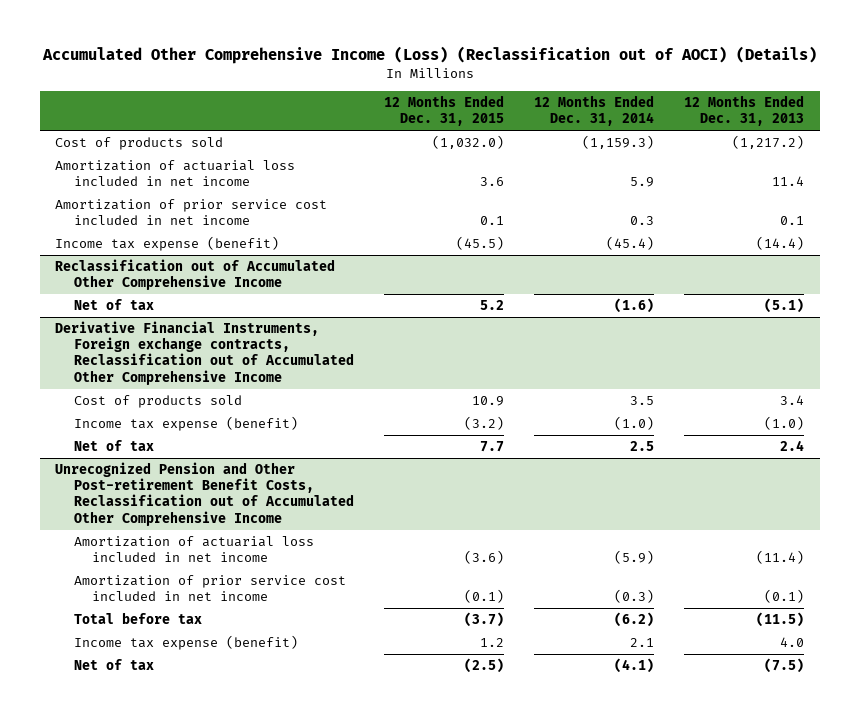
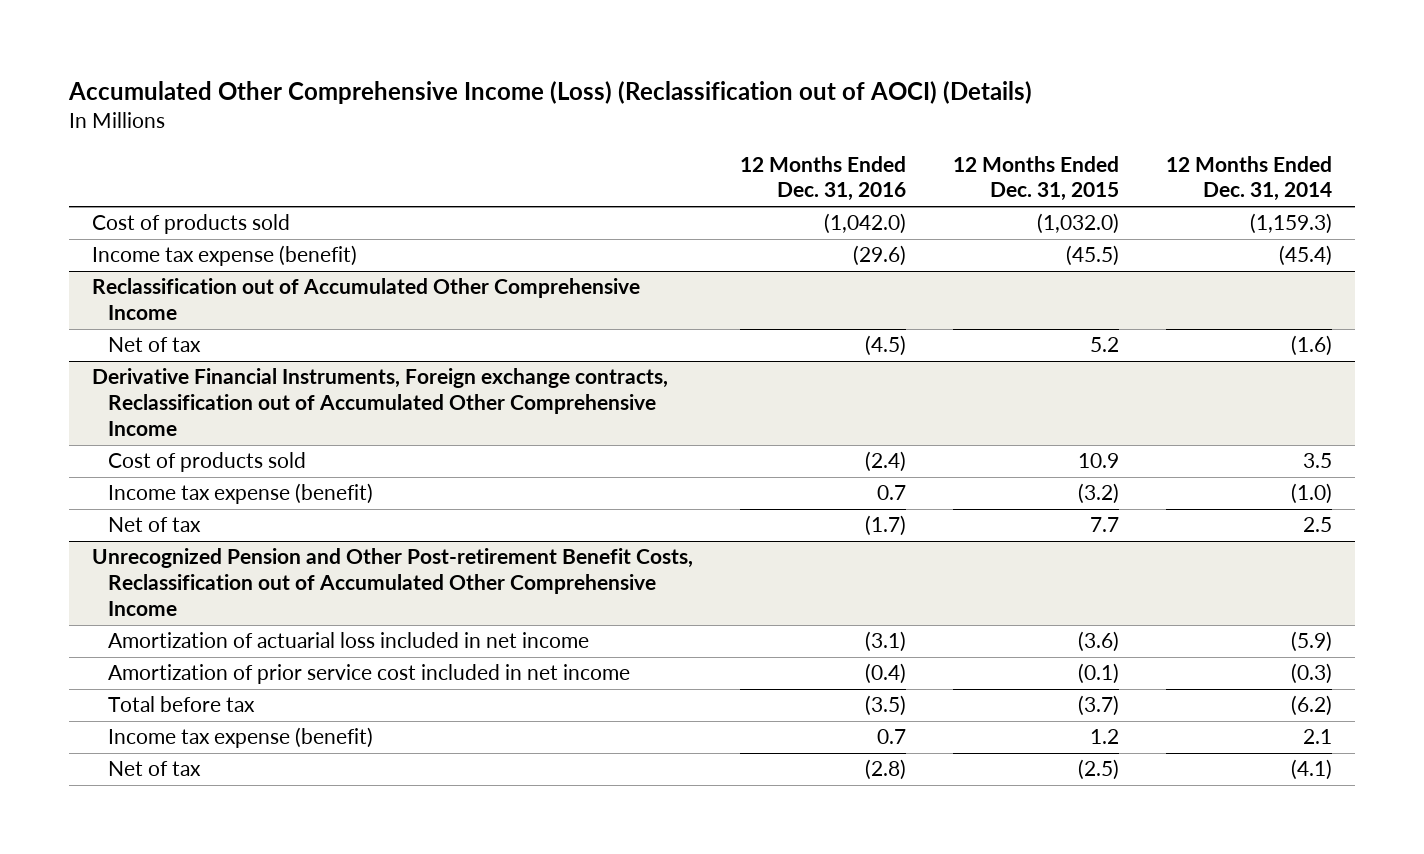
- | 12 Months Ended Dec. 31, 2015 | 12 Months Ended Dec. 31, 2014 | 12 Months Ended Dec. 31, 2013
+ | 12 Months Ended Dec. 31, 2016 | 12 Months Ended Dec. 31, 2015 | 12 Months Ended Dec. 31, 2014
- Amortization of actuarial loss included in net income | 3.6 | 5.9 | 11.4
- Amortization of prior service cost included in net income | 0.1 | 0.3 | 0.1

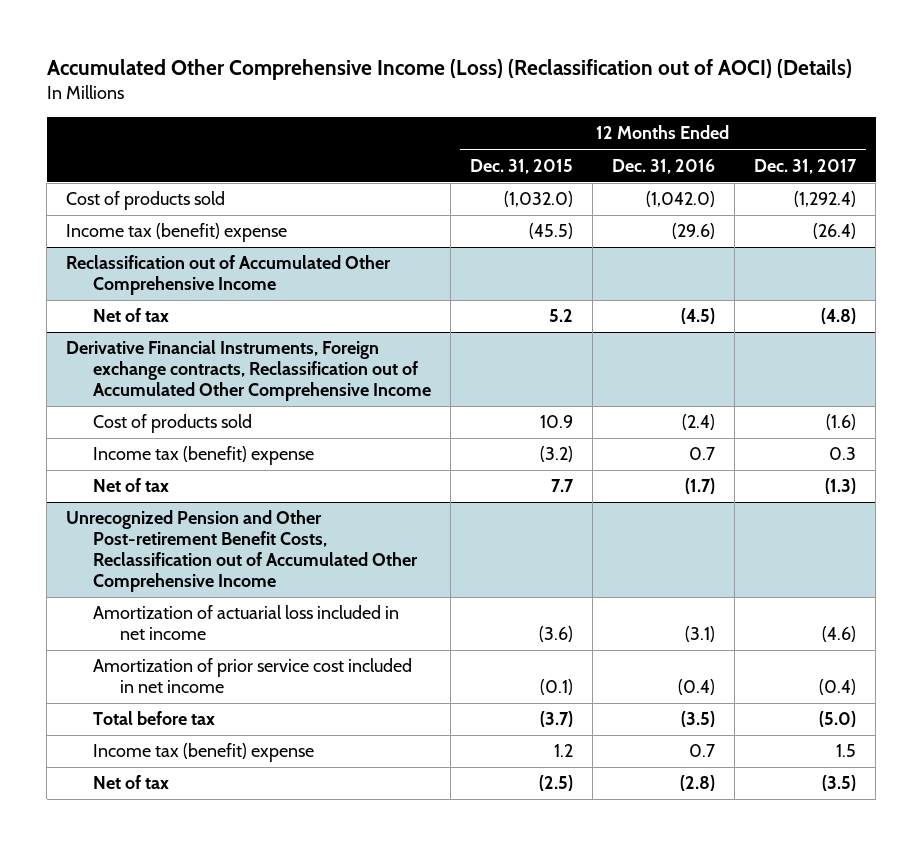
- | 12 Months Ended Dec. 31, 2016 | 12 Months Ended Dec. 31, 2015 | 12 Months Ended Dec. 31, 2014
+ | 12 Months Ended Dec. 31, 2015 | 12 Months Ended Dec. 31, 2016 | 12 Months Ended Dec. 31, 2017
- Income tax expense (benefit) | (29.6) | (45.5) | (45.4)
+ Income tax (benefit) expense | (45.5) | (29.6) | (26.4)
@ Derivative Financial Instruments, Foreign exchange contracts, Reclassification out of Accumulated Other Comprehensive Income
- Income tax expense (benefit) | 0.7 | (3.2) | (1.0)
+ Income tax (benefit) expense | (3.2) | 0.7 | 0.3
@ Unrecognized Pension and Other Post-retirement Benefit Costs, Reclassification out of Accumulated Other Comprehensive Income
- Income tax expense (benefit) | 0.7 | 1.2 | 2.1
+ Income tax (benefit) expense | 1.2 | 0.7 | 1.5

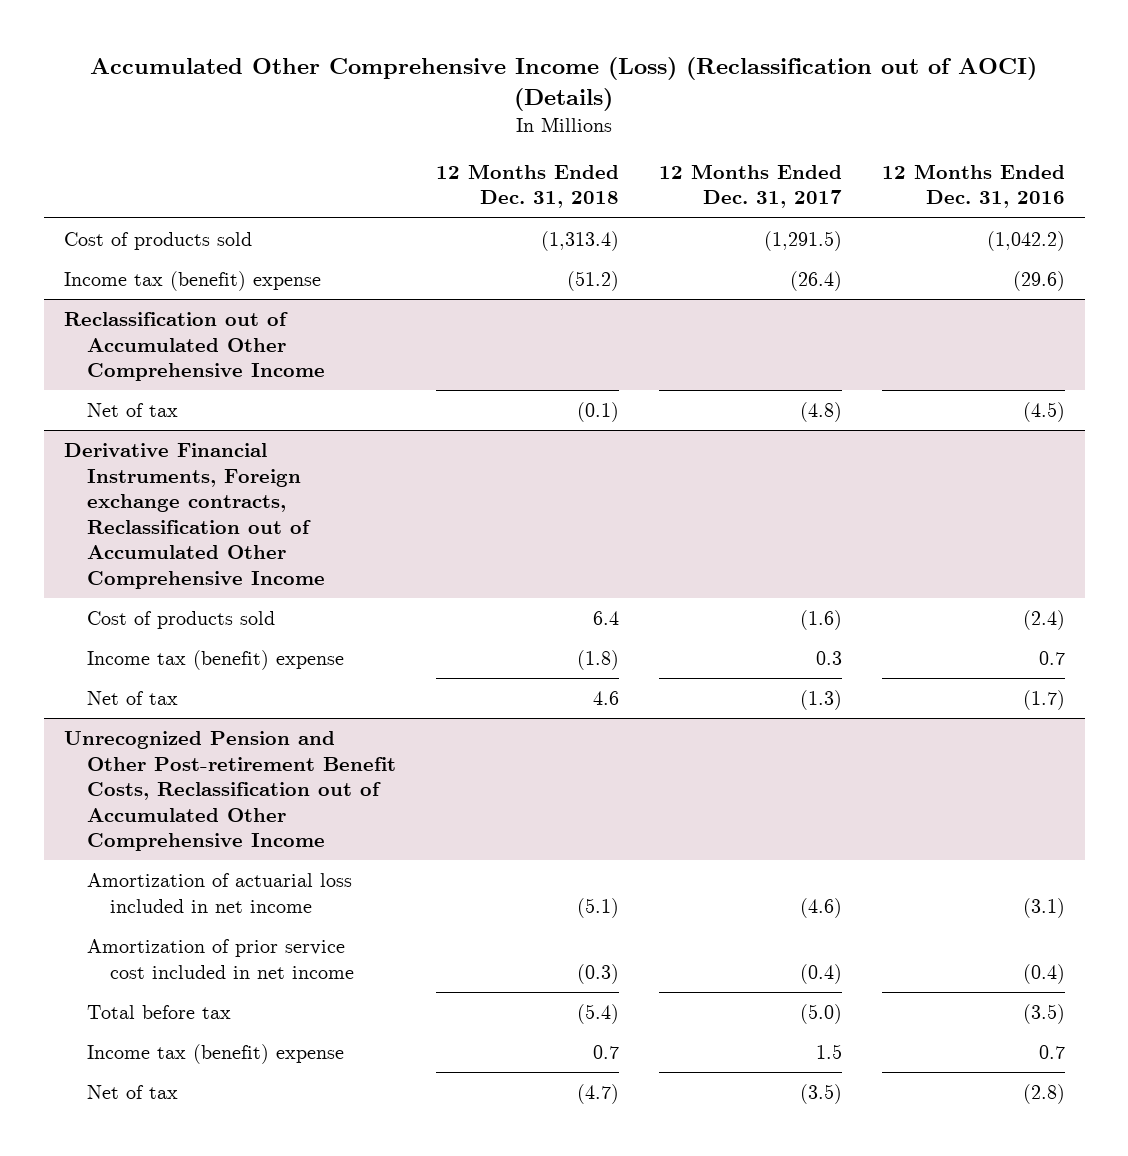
- | 12 Months Ended Dec. 31, 2015 | 12 Months Ended Dec. 31, 2016 | 12 Months Ended Dec. 31, 2017
+ | 12 Months Ended Dec. 31, 2018 | 12 Months Ended Dec. 31, 2017 | 12 Months Ended Dec. 31, 2016
- Cost of products sold | (1,032.0) | (1,042.0) | (1,292.4)
+ Cost of products sold | (1,313.4) | (1,291.5) | (1,042.2)

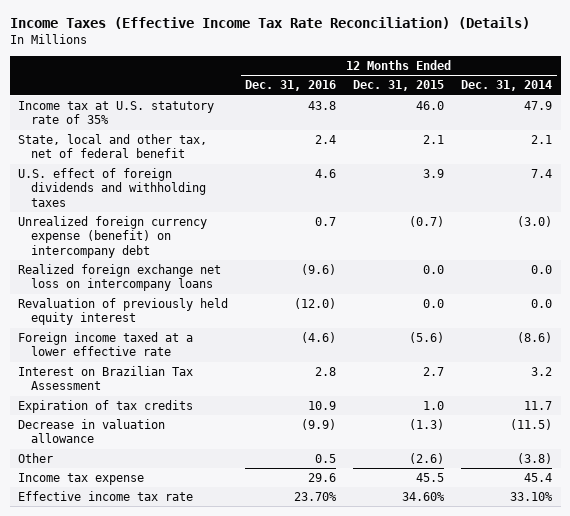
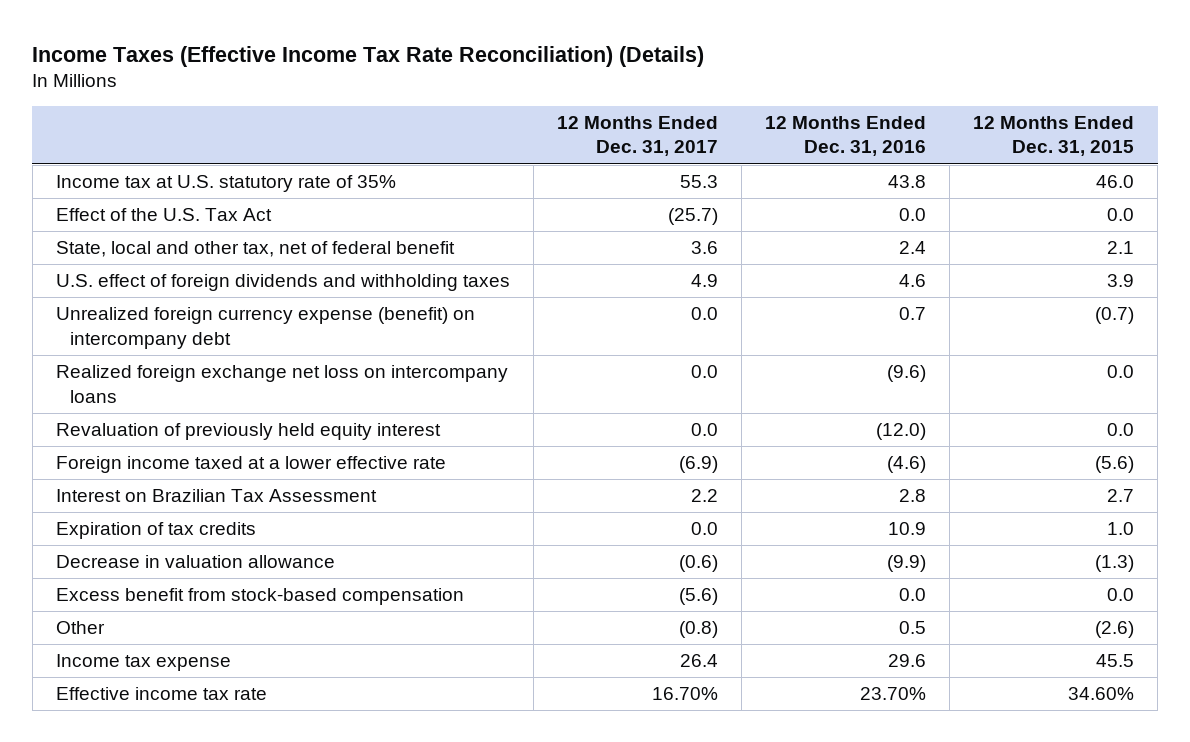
- | 12 Months Ended Dec. 31, 2016 | 12 Months Ended Dec. 31, 2015 | 12 Months Ended Dec. 31, 2014
+ | 12 Months Ended Dec. 31, 2017 | 12 Months Ended Dec. 31, 2016 | 12 Months Ended Dec. 31, 2015
+ Effect of the U.S. Tax Act | (25.7) | 0.0 | 0.0
+ Excess benefit from stock-based compensation | (5.6) | 0.0 | 0.0

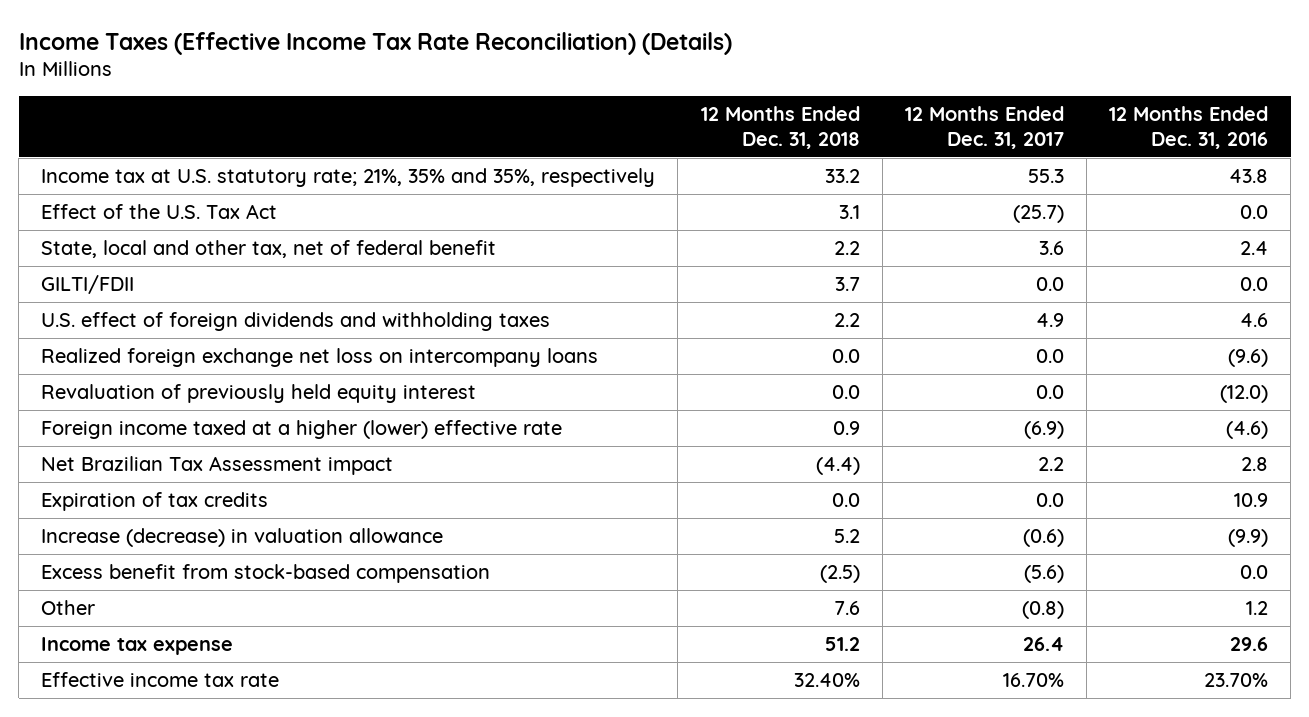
- | 12 Months Ended Dec. 31, 2017 | 12 Months Ended Dec. 31, 2016 | 12 Months Ended Dec. 31, 2015
+ | 12 Months Ended Dec. 31, 2018 | 12 Months Ended Dec. 31, 2017 | 12 Months Ended Dec. 31, 2016
- Income tax at U.S. statutory rate of 35% | 55.3 | 43.8 | 46.0
+ Income tax at U.S. statutory rate; 21%, 35% and 35%, respectively | 33.2 | 55.3 | 43.8
+ GILTI/FDII | 3.7 | 0.0 | 0.0
- Unrealized foreign currency expense (benefit) on intercompany debt | 0.0 | 0.7 | (0.7)
- Foreign income taxed at a lower effective rate | (6.9) | (4.6) | (5.6)
- Interest on Brazilian Tax Assessment | 2.2 | 2.8 | 2.7
+ Foreign income taxed at a higher (lower) effective rate | 0.9 | (6.9) | (4.6)
+ Net Brazilian Tax Assessment impact | (4.4) | 2.2 | 2.8
- Decrease in valuation allowance | (0.6) | (9.9) | (1.3)
+ Increase (decrease) in valuation allowance | 5.2 | (0.6) | (9.9)
- Other | (0.8) | 0.5 | (2.6)
+ Other | 7.6 | (0.8) | 1.2

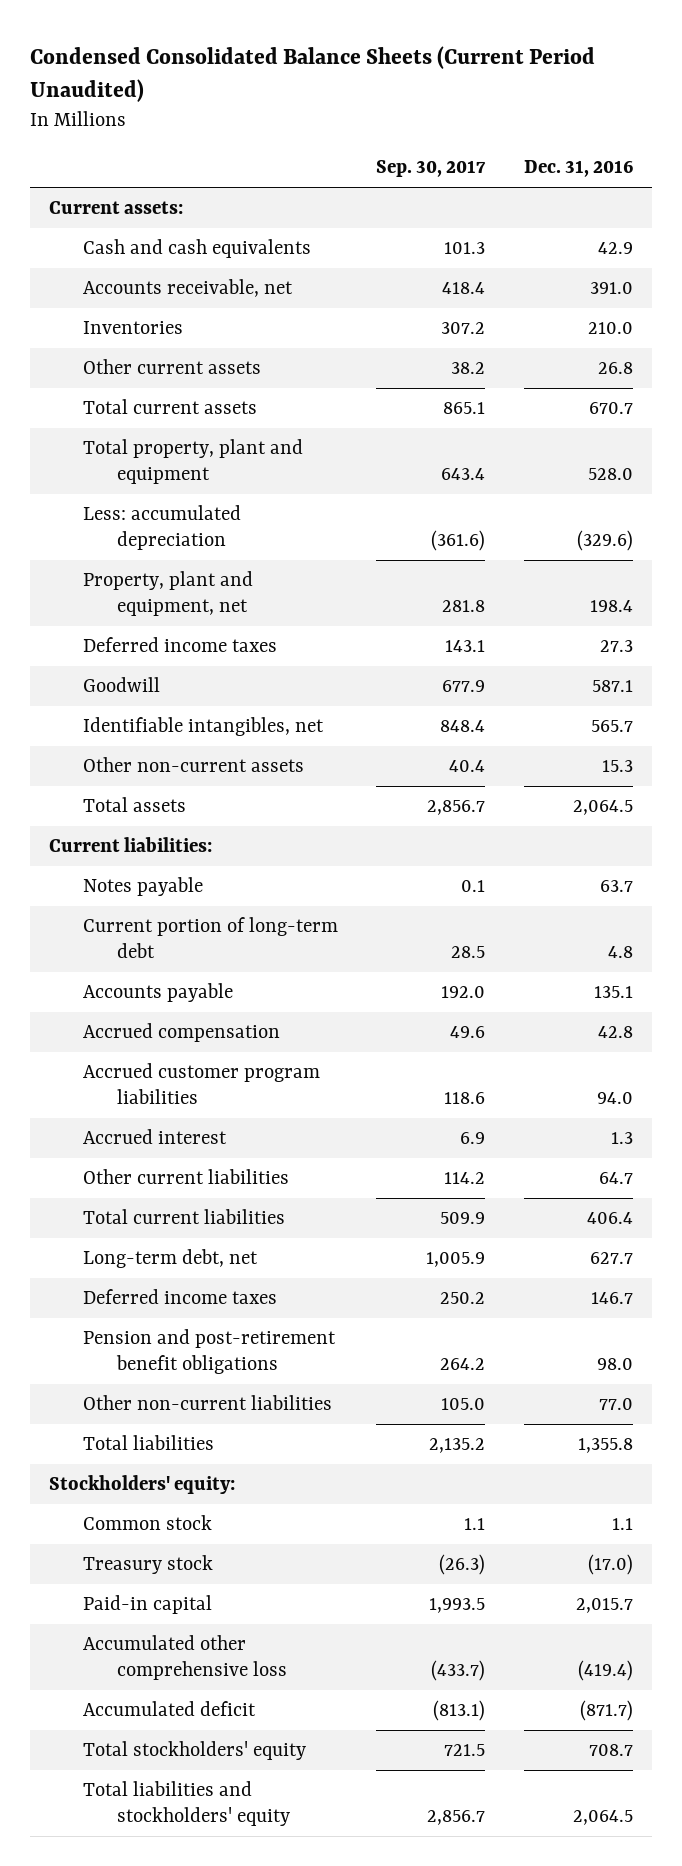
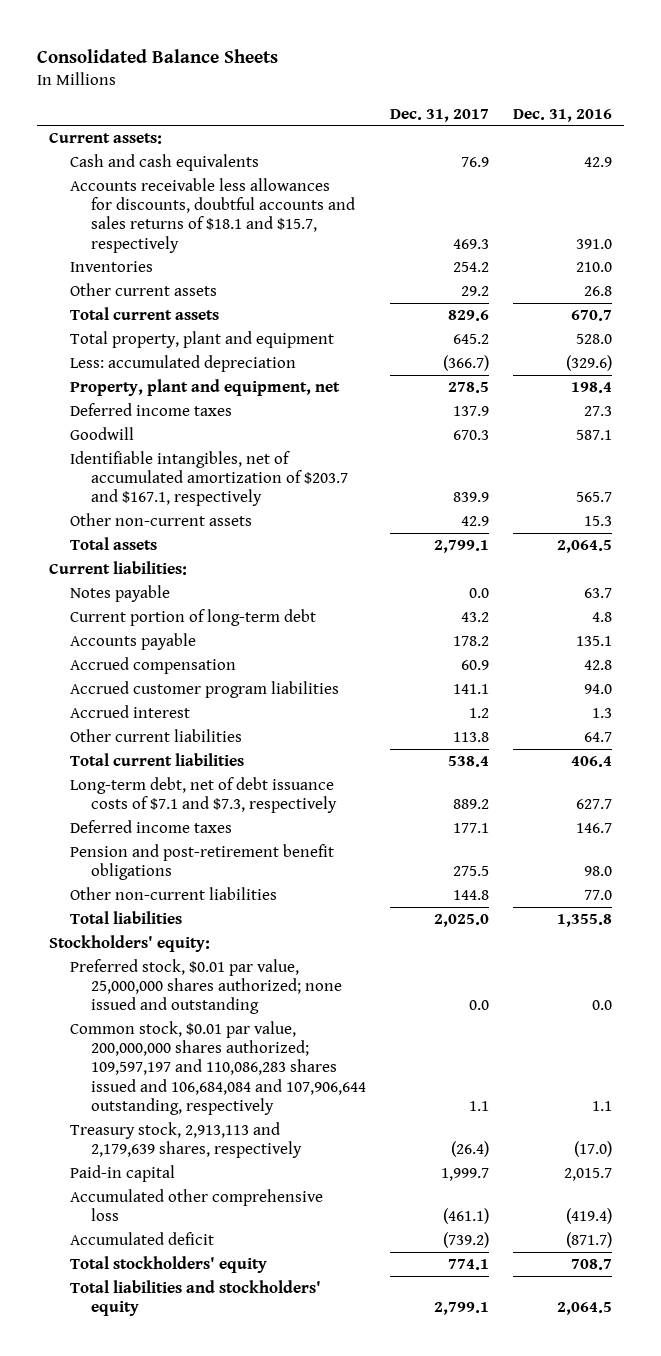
- Condensed Consolidated Balance Sheets (Current Period Unaudited)
+ Consolidated Balance Sheets
- | Sep. 30, 2017 | Dec. 31, 2016
+ | Dec. 31, 2017 | Dec. 31, 2016
- Accounts receivable, net | 418.4 | 391.0
+ Accounts receivable less allowances for discounts, doubtful accounts and sales returns of $18.1 and $15.7, respectively | 469.3 | 391.0
- Identifiable intangibles, net | 848.4 | 565.7
+ Identifiable intangibles, net of accumulated amortization of $203.7 and $167.1, respectively | 839.9 | 565.7
- Long-term debt, net | 1,005.9 | 627.7
+ Long-term debt, net of debt issuance costs of $7.1 and $7.3, respectively | 889.2 | 627.7
- Common stock | 1.1 | 1.1
- Treasury stock | (26.3) | (17.0)
+ Preferred stock, $0.01 par value, 25,000,000 shares authorized; none issued and outstanding | 0.0 | 0.0
+ Common stock, $0.01 par value, 200,000,000 shares authorized; 109,597,197 and 110,086,283 shares issued and 106,684,084 and 107,906,644 outstanding, respectively | 1.1 | 1.1
+ Treasury stock, 2,913,113 and 2,179,639 shares, respectively | (26.4) | (17.0)

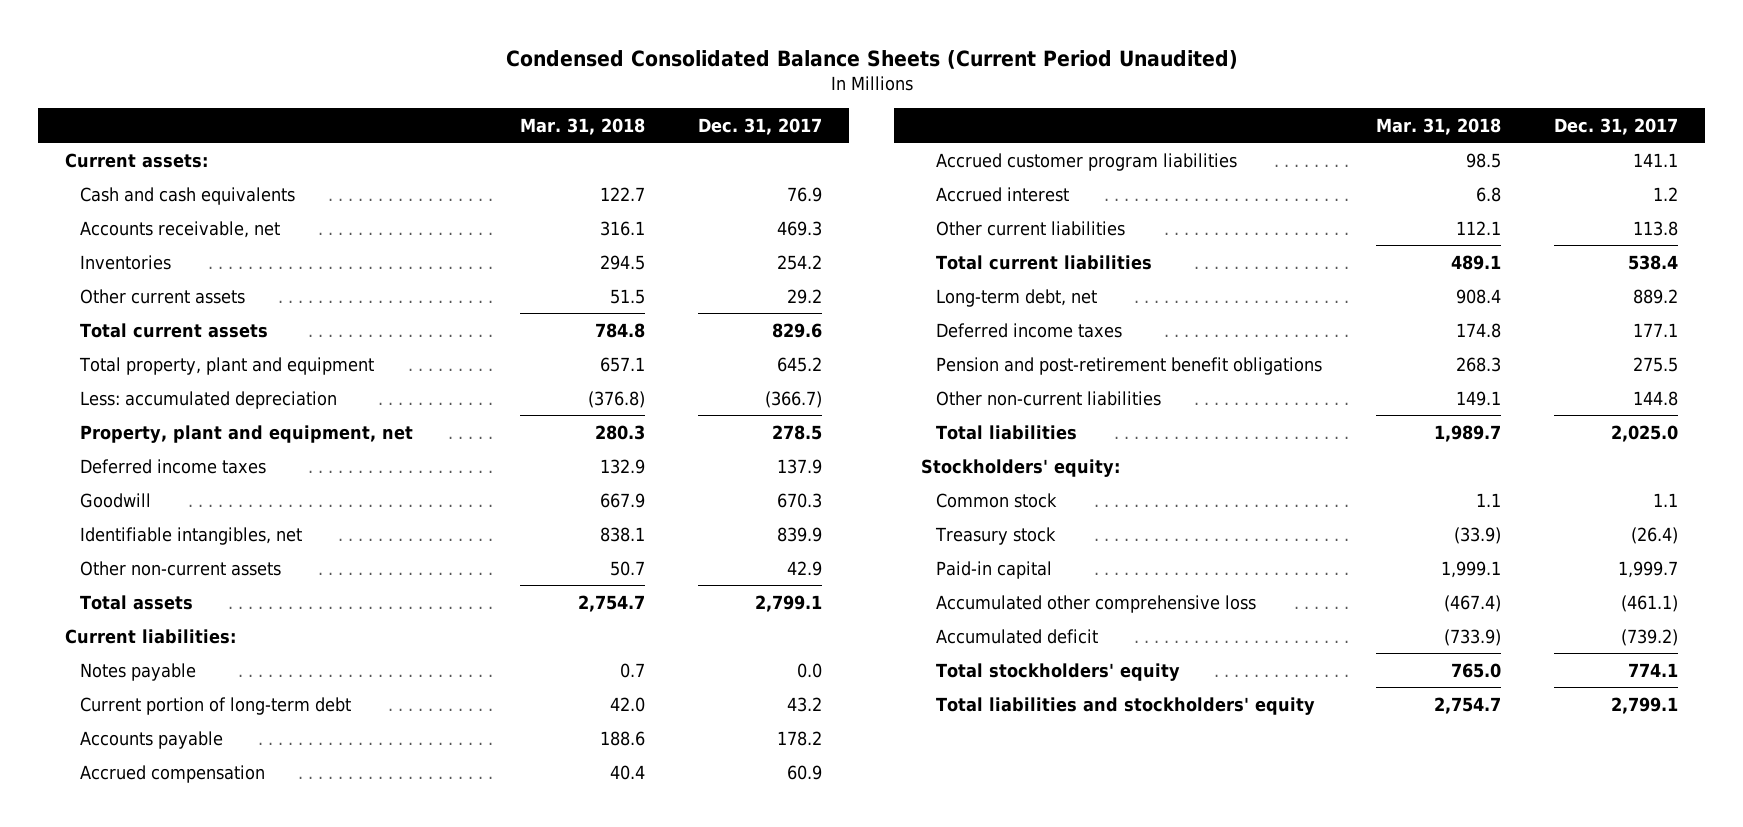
- Consolidated Balance Sheets
+ Condensed Consolidated Balance Sheets (Current Period Unaudited)
- | Dec. 31, 2017 | Dec. 31, 2016
+ | Mar. 31, 2018 | Dec. 31, 2017
- Accounts receivable less allowances for discounts, doubtful accounts and sales returns of $18.1 and $15.7, respectively | 469.3 | 391.0
+ Accounts receivable, net | 316.1 | 469.3
- Identifiable intangibles, net of accumulated amortization of $203.7 and $167.1, respectively | 839.9 | 565.7
+ Identifiable intangibles, net | 838.1 | 839.9
- Long-term debt, net of debt issuance costs of $7.1 and $7.3, respectively | 889.2 | 627.7
+ Long-term debt, net | 908.4 | 889.2
- Preferred stock, $0.01 par value, 25,000,000 shares authorized; none issued and outstanding | 0.0 | 0.0
- Common stock, $0.01 par value, 200,000,000 shares authorized; 109,597,197 and 110,086,283 shares issued and 106,684,084 and 107,906,644 outstanding, respectively | 1.1 | 1.1
- Treasury stock, 2,913,113 and 2,179,639 shares, respectively | (26.4) | (17.0)
+ Common stock | 1.1 | 1.1
+ Treasury stock | (33.9) | (26.4)

